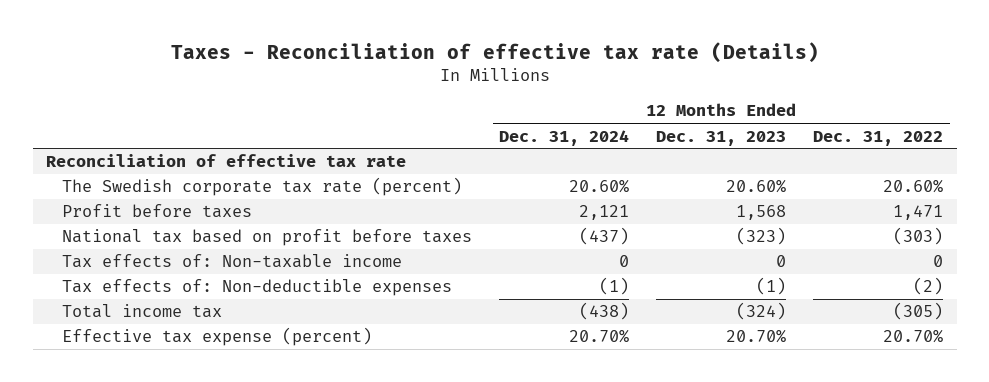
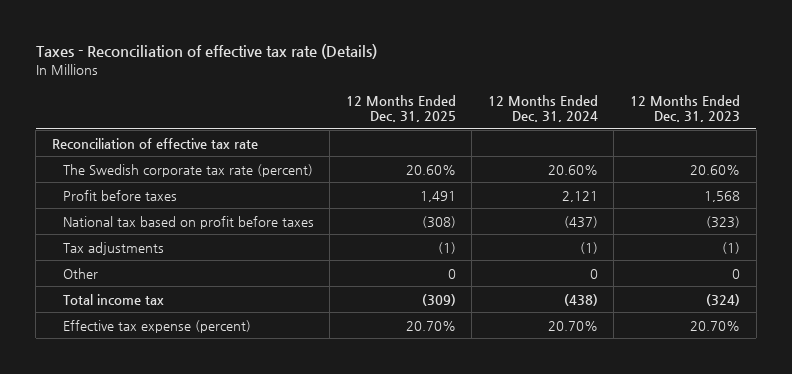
- | 12 Months Ended Dec. 31, 2024 | 12 Months Ended Dec. 31, 2023 | 12 Months Ended Dec. 31, 2022
+ | 12 Months Ended Dec. 31, 2025 | 12 Months Ended Dec. 31, 2024 | 12 Months Ended Dec. 31, 2023
- Tax effects of: Non-taxable income | 0 | 0 | 0
- Tax effects of: Non-deductible expenses | (1) | (1) | (2)
+ Tax adjustments | (1) | (1) | (1)
+ Other | 0 | 0 | 0

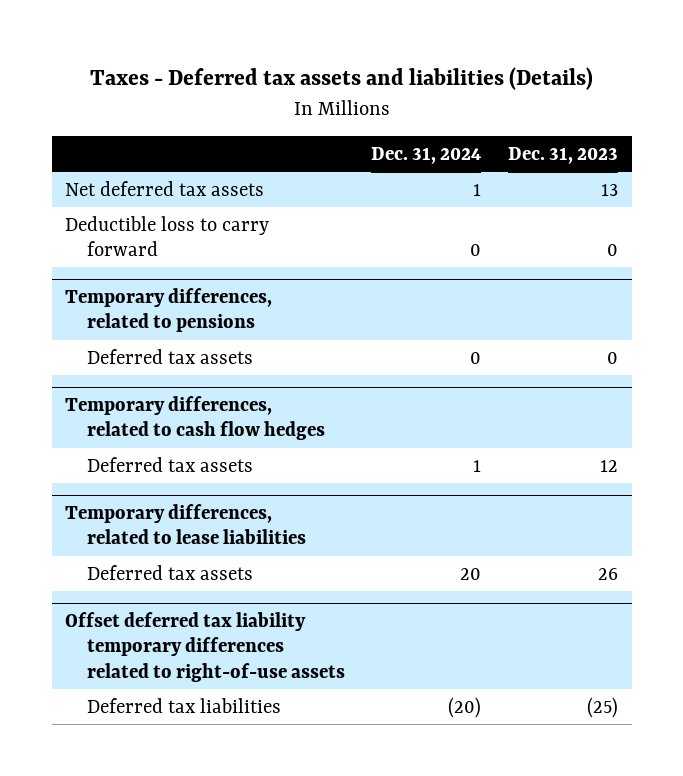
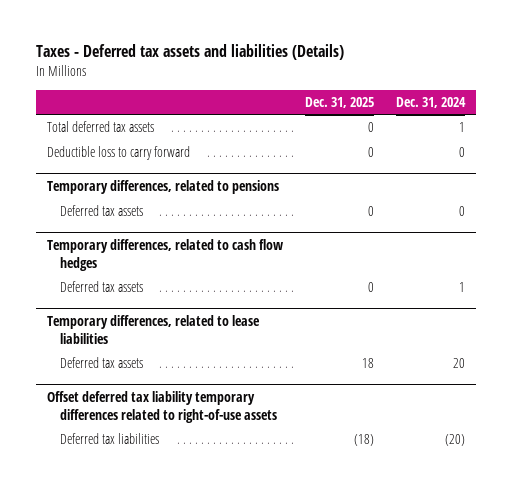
- | Dec. 31, 2024 | Dec. 31, 2023
+ | Dec. 31, 2025 | Dec. 31, 2024
- Net deferred tax assets | 1 | 13
+ Total deferred tax assets | 0 | 1

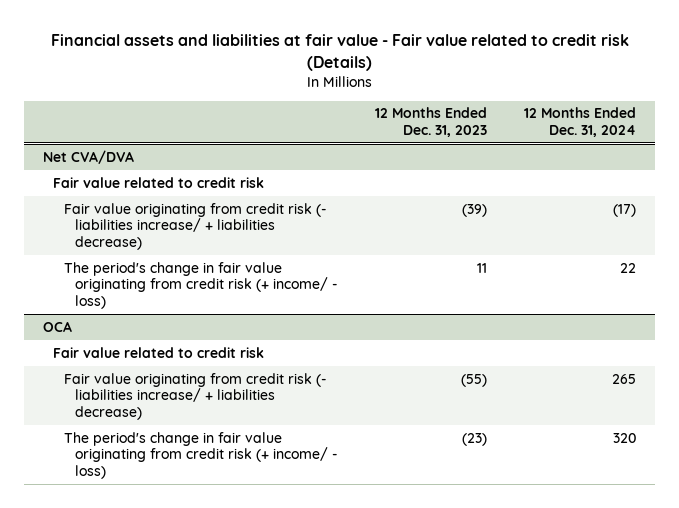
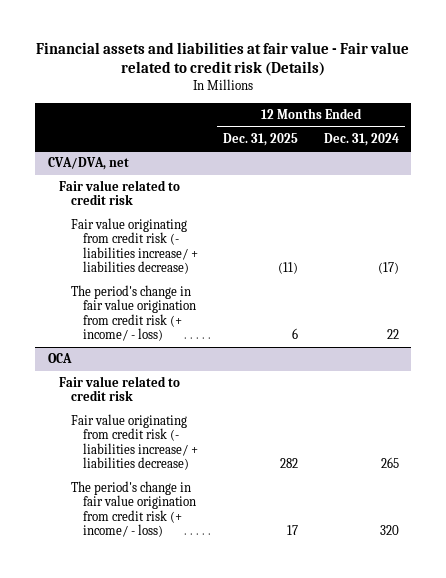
- | 12 Months Ended Dec. 31, 2023 | 12 Months Ended Dec. 31, 2024
+ | 12 Months Ended Dec. 31, 2025 | 12 Months Ended Dec. 31, 2024
- Net CVA/DVA
+ CVA/DVA, net
- The period's change in fair value originating from credit risk (+ income/ - loss) | 11 | 22
+ The period's change in fair value origination from credit risk (+ income/ - loss) | 6 | 22
@ OCA
- The period's change in fair value originating from credit risk (+ income/ - loss) | (23) | 320
+ The period's change in fair value origination from credit risk (+ income/ - loss) | 17 | 320

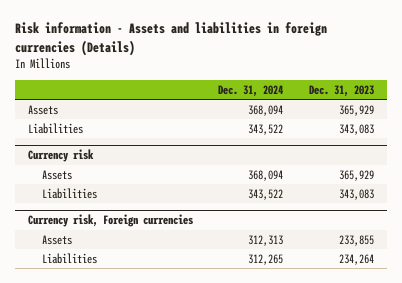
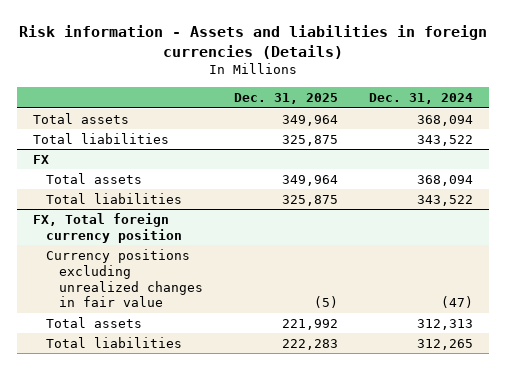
- | Dec. 31, 2024 | Dec. 31, 2023
+ | Dec. 31, 2025 | Dec. 31, 2024
- Assets | 368,094 | 365,929
- Liabilities | 343,522 | 343,083
- Currency risk
- Assets | 368,094 | 365,929
- Liabilities | 343,522 | 343,083
- Currency risk, Foreign currencies
- Assets | 312,313 | 233,855
- Liabilities | 312,265 | 234,264
+ Total assets | 349,964 | 368,094
+ Total liabilities | 325,875 | 343,522
+ FX
+ Total assets | 349,964 | 368,094
+ Total liabilities | 325,875 | 343,522
+ FX, Total foreign currency position
+ Currency positions excluding unrealized changes in fair value | (5) | (47)
+ Total assets | 221,992 | 312,313
+ Total liabilities | 222,283 | 312,265

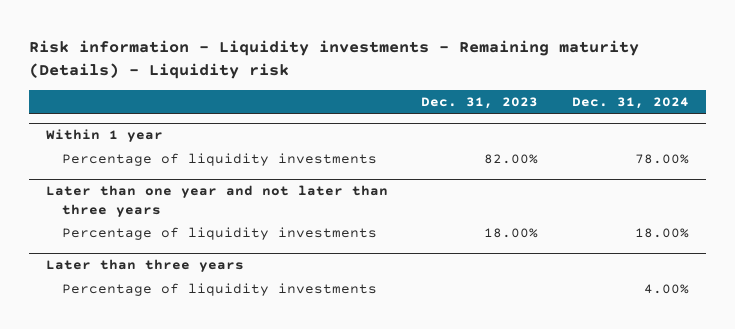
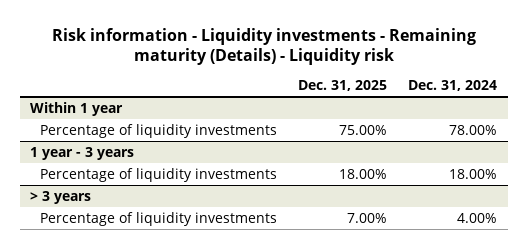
- | Dec. 31, 2023 | Dec. 31, 2024
+ | Dec. 31, 2025 | Dec. 31, 2024
- Later than one year and not later than three years
+ 1 year - 3 years
- Later than three years
+ > 3 years

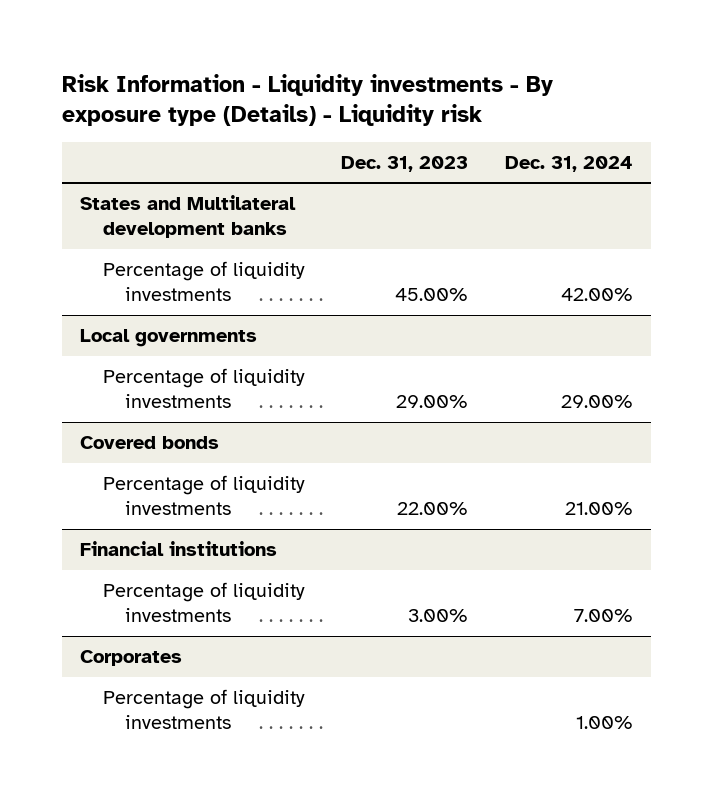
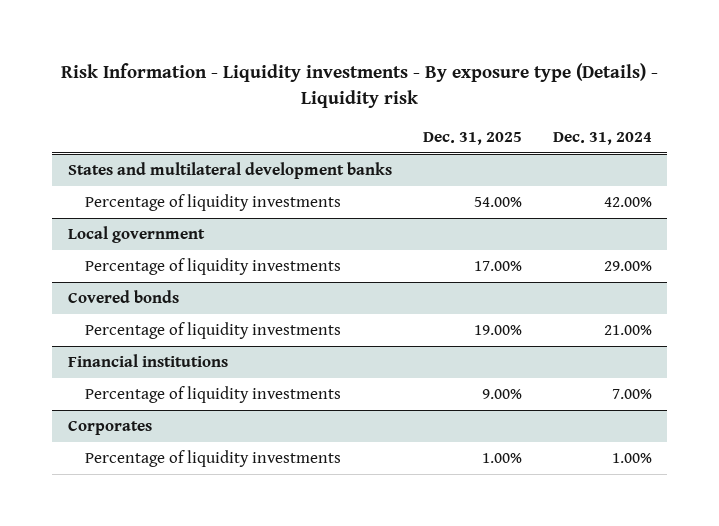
- | Dec. 31, 2023 | Dec. 31, 2024
+ | Dec. 31, 2025 | Dec. 31, 2024
- States and Multilateral development banks
+ States and multilateral development banks
- Local governments
+ Local government

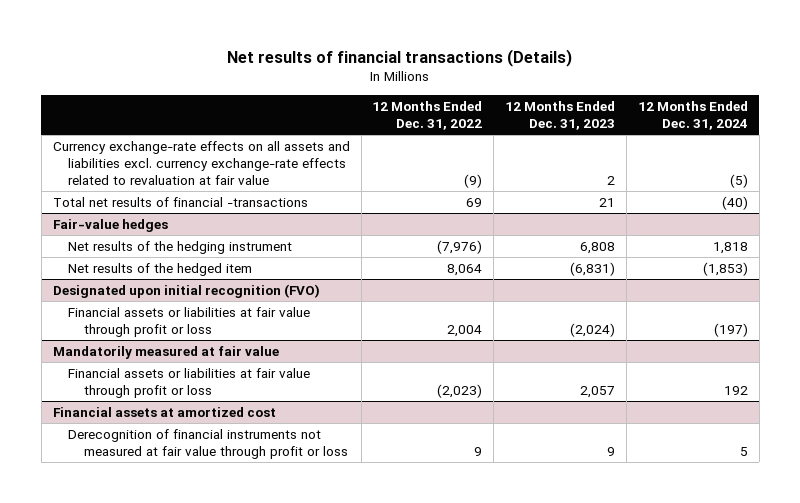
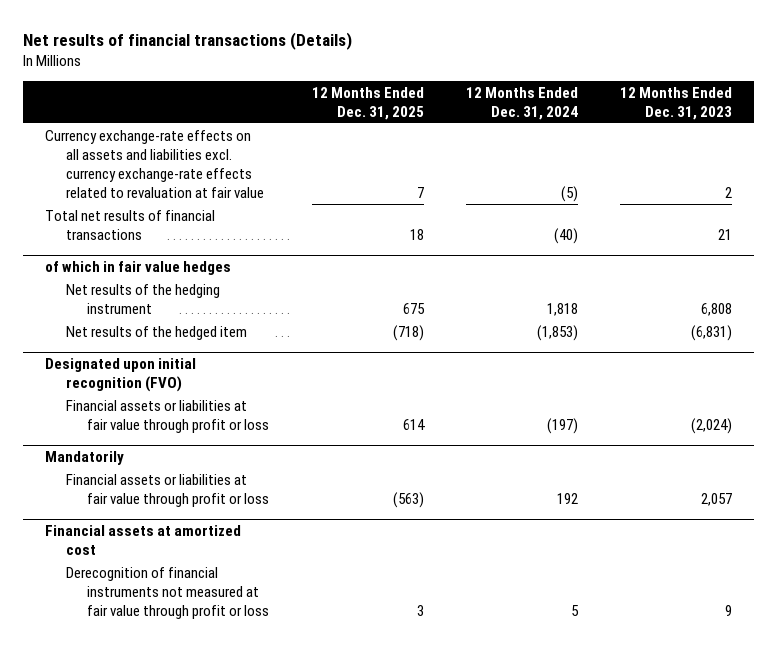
- | 12 Months Ended Dec. 31, 2022 | 12 Months Ended Dec. 31, 2023 | 12 Months Ended Dec. 31, 2024
+ | 12 Months Ended Dec. 31, 2025 | 12 Months Ended Dec. 31, 2024 | 12 Months Ended Dec. 31, 2023
- Total net results of financial -transactions | 69 | 21 | (40)
- Fair-value hedges
+ Total net results of financial transactions | 18 | (40) | 21
+ of which in fair value hedges
- Mandatorily measured at fair value
+ Mandatorily

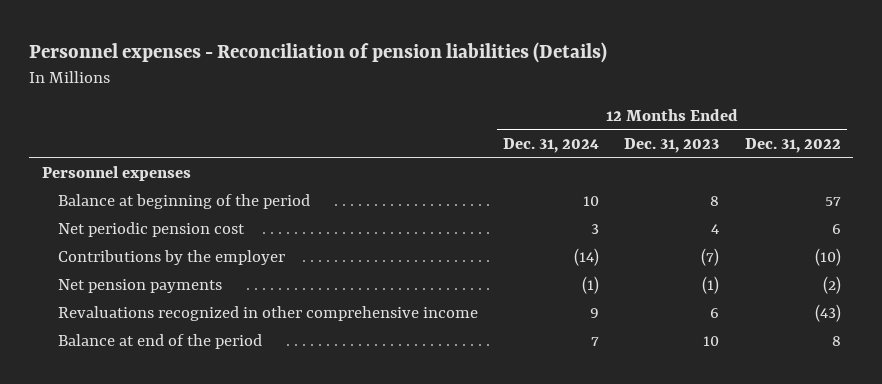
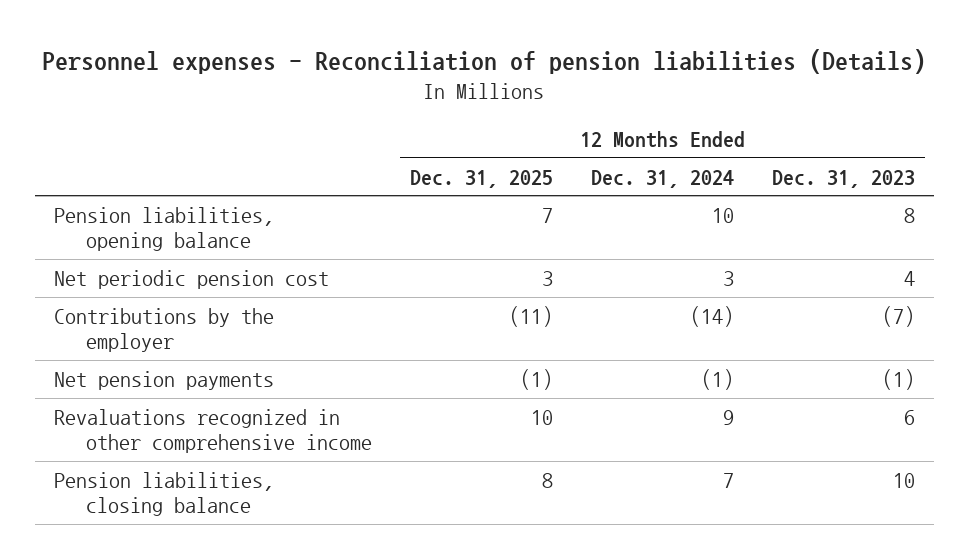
- | 12 Months Ended Dec. 31, 2024 | 12 Months Ended Dec. 31, 2023 | 12 Months Ended Dec. 31, 2022
+ | 12 Months Ended Dec. 31, 2025 | 12 Months Ended Dec. 31, 2024 | 12 Months Ended Dec. 31, 2023
- Personnel expenses
- Balance at beginning of the period | 10 | 8 | 57
+ Pension liabilities, opening balance | 7 | 10 | 8
- Balance at end of the period | 7 | 10 | 8
+ Pension liabilities, closing balance | 8 | 7 | 10

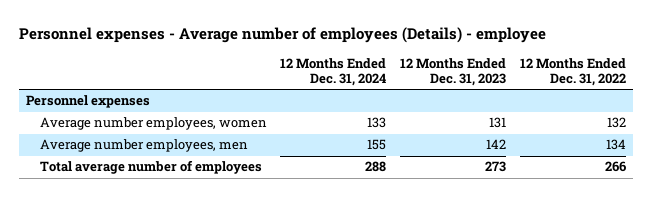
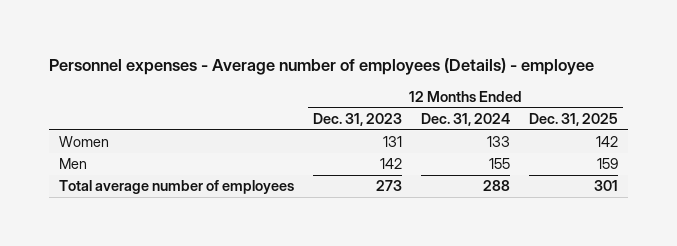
- | 12 Months Ended Dec. 31, 2024 | 12 Months Ended Dec. 31, 2023 | 12 Months Ended Dec. 31, 2022
+ | 12 Months Ended Dec. 31, 2023 | 12 Months Ended Dec. 31, 2024 | 12 Months Ended Dec. 31, 2025
- Personnel expenses
- Average number employees, women | 133 | 131 | 132
- Average number employees, men | 155 | 142 | 134
+ Women | 131 | 133 | 142
+ Men | 142 | 155 | 159

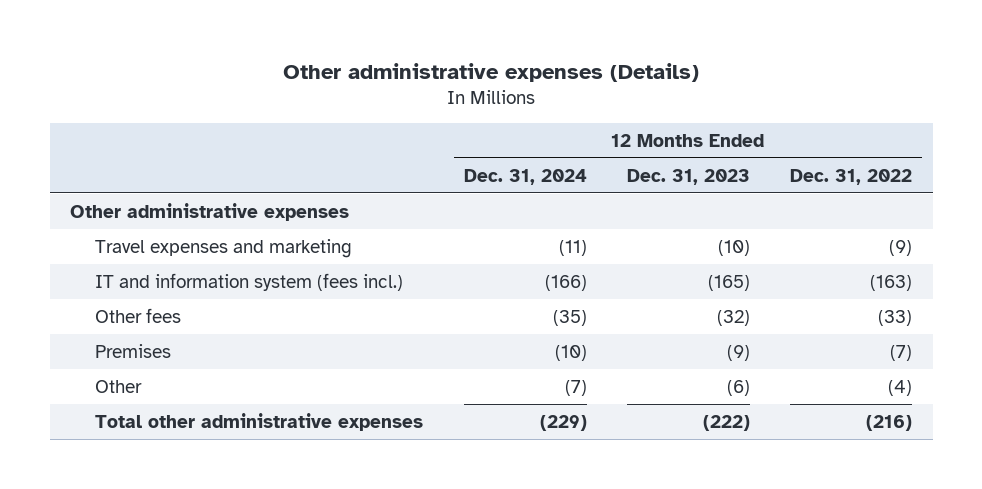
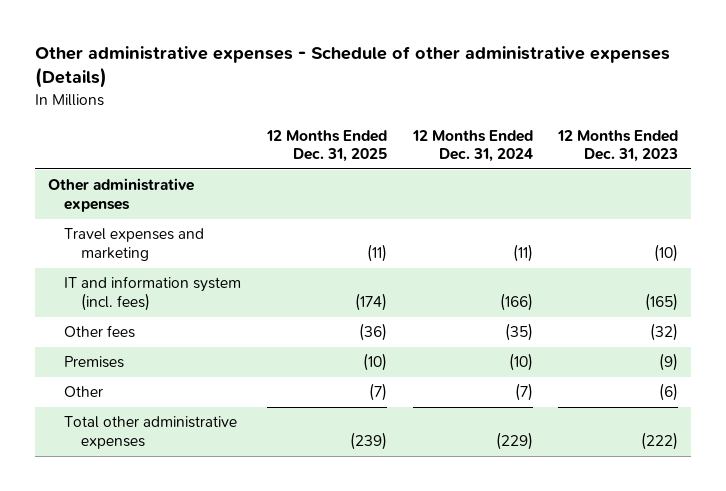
- Other administrative expenses (Details)
+ Other administrative expenses - Schedule of other administrative expenses (Details)
- | 12 Months Ended Dec. 31, 2024 | 12 Months Ended Dec. 31, 2023 | 12 Months Ended Dec. 31, 2022
+ | 12 Months Ended Dec. 31, 2025 | 12 Months Ended Dec. 31, 2024 | 12 Months Ended Dec. 31, 2023
- IT and information system (fees incl.) | (166) | (165) | (163)
+ IT and information system (incl. fees) | (174) | (166) | (165)

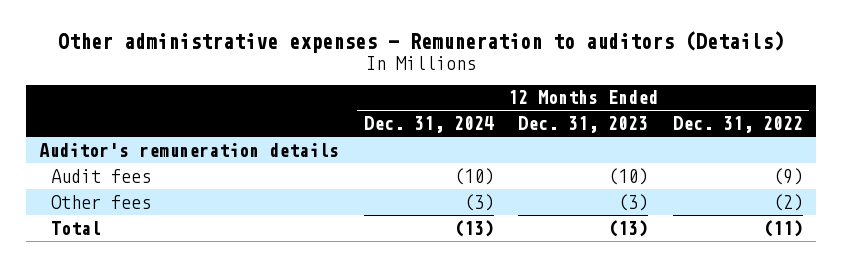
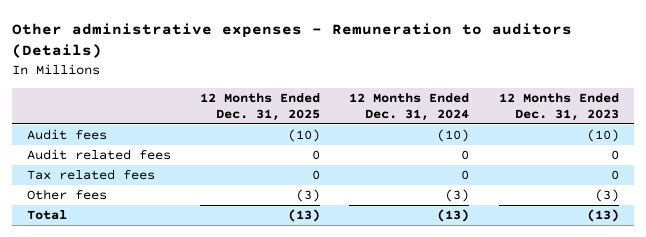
- | 12 Months Ended Dec. 31, 2024 | 12 Months Ended Dec. 31, 2023 | 12 Months Ended Dec. 31, 2022
+ | 12 Months Ended Dec. 31, 2025 | 12 Months Ended Dec. 31, 2024 | 12 Months Ended Dec. 31, 2023
- Auditor's remuneration details
+ Audit related fees | 0 | 0 | 0
+ Tax related fees | 0 | 0 | 0

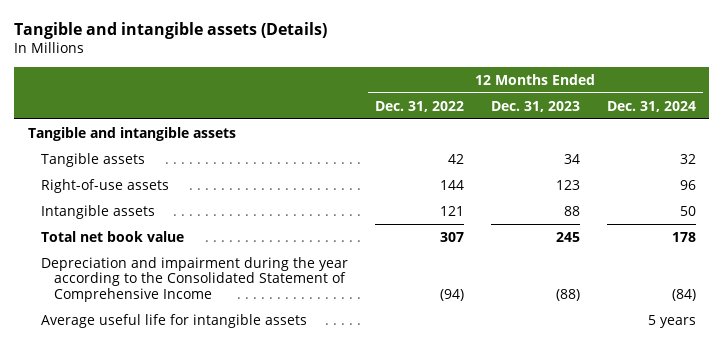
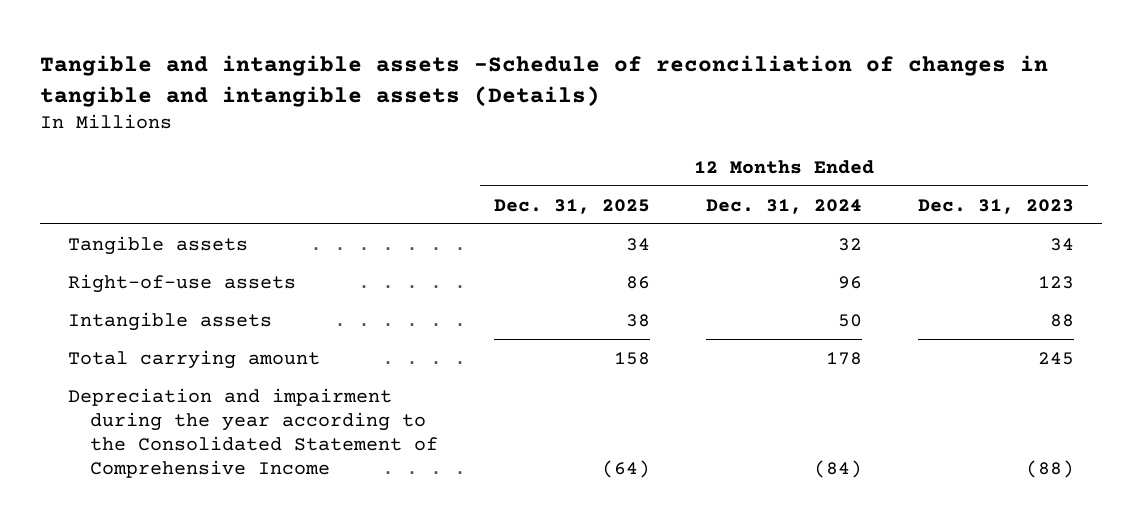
- Tangible and intangible assets (Details)
+ Tangible and intangible assets -Schedule of reconciliation of changes in tangible and intangible assets (Details)
- | 12 Months Ended Dec. 31, 2022 | 12 Months Ended Dec. 31, 2023 | 12 Months Ended Dec. 31, 2024
+ | 12 Months Ended Dec. 31, 2025 | 12 Months Ended Dec. 31, 2024 | 12 Months Ended Dec. 31, 2023
- Tangible and intangible assets
- Total net book value | 307 | 245 | 178
+ Total carrying amount | 158 | 178 | 245
- Average useful life for intangible assets | | | 5 years

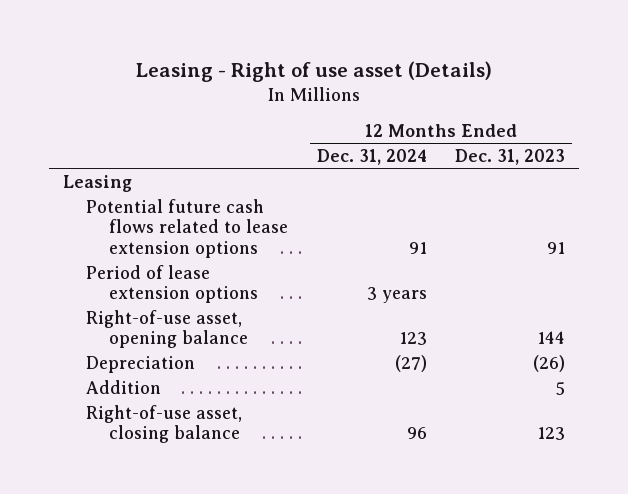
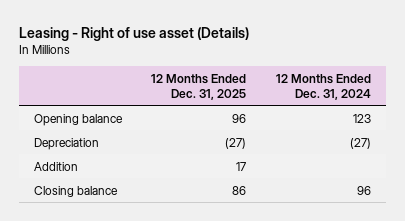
- | 12 Months Ended Dec. 31, 2024 | 12 Months Ended Dec. 31, 2023
+ | 12 Months Ended Dec. 31, 2025 | 12 Months Ended Dec. 31, 2024
- Leasing
- Potential future cash flows related to lease extension options | 91 | 91
- Period of lease extension options | 3 years |
- Right-of-use asset, opening balance | 123 | 144
+ Opening balance | 96 | 123
- Right-of-use asset, closing balance | 96 | 123
+ Closing balance | 86 | 96

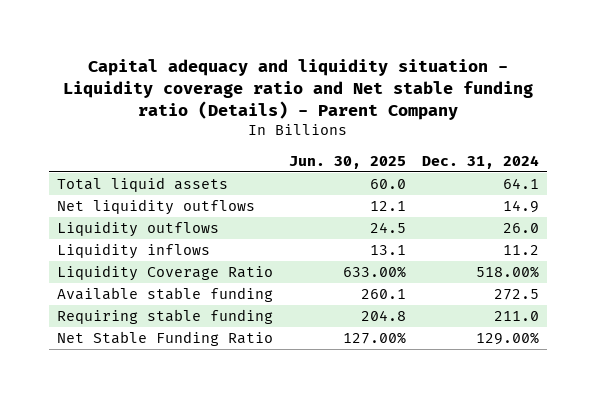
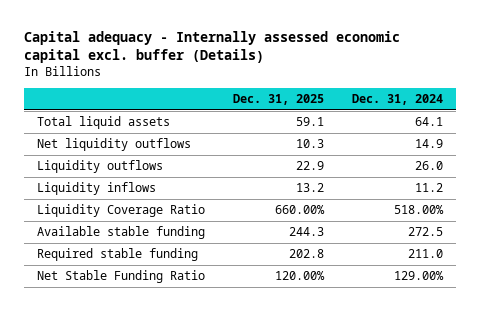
- Capital adequacy and liquidity situation - Liquidity coverage ratio and Net stable funding ratio (Details) - Parent Company
+ Capital adequacy - Internally assessed economic capital excl. buffer (Details)
- | Jun. 30, 2025 | Dec. 31, 2024
+ | Dec. 31, 2025 | Dec. 31, 2024
- Requiring stable funding | 204.8 | 211.0
+ Required stable funding | 202.8 | 211.0

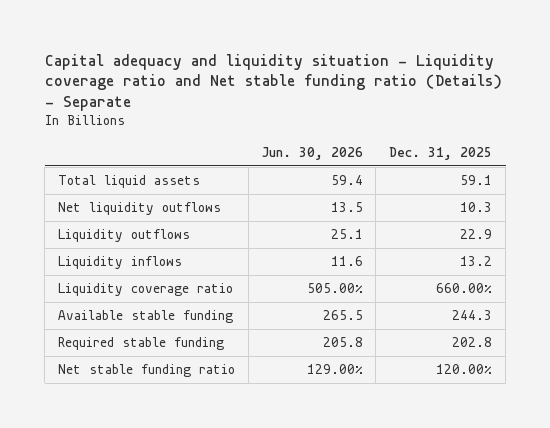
- Capital adequacy - Internally assessed economic capital excl. buffer (Details)
+ Capital adequacy and liquidity situation - Liquidity coverage ratio and Net stable funding ratio (Details) - Separate
- | Dec. 31, 2025 | Dec. 31, 2024
+ | Jun. 30, 2026 | Dec. 31, 2025
- Liquidity Coverage Ratio | 660.00% | 518.00%
+ Liquidity coverage ratio | 505.00% | 660.00%
- Net Stable Funding Ratio | 120.00% | 129.00%
+ Net stable funding ratio | 129.00% | 120.00%

